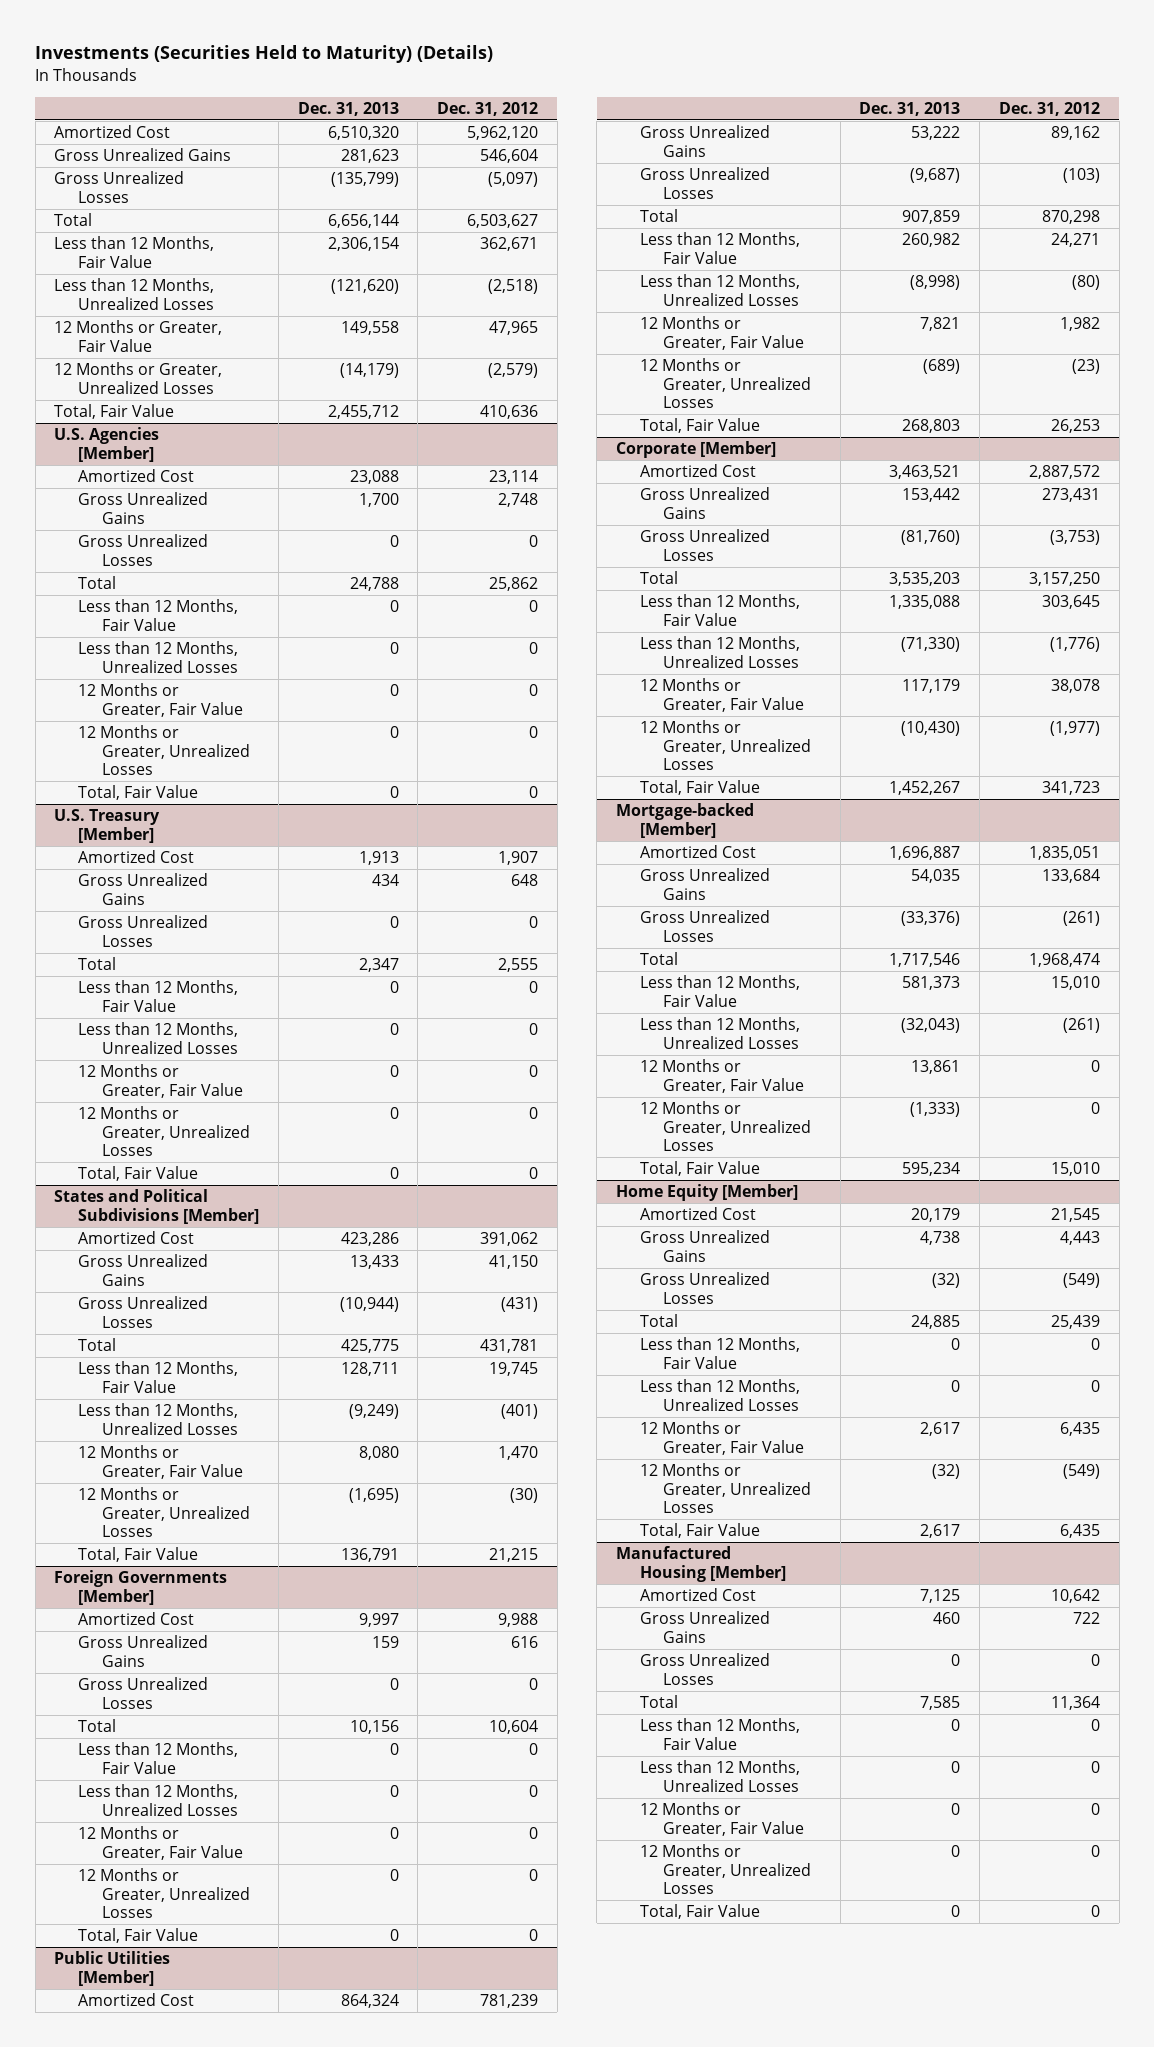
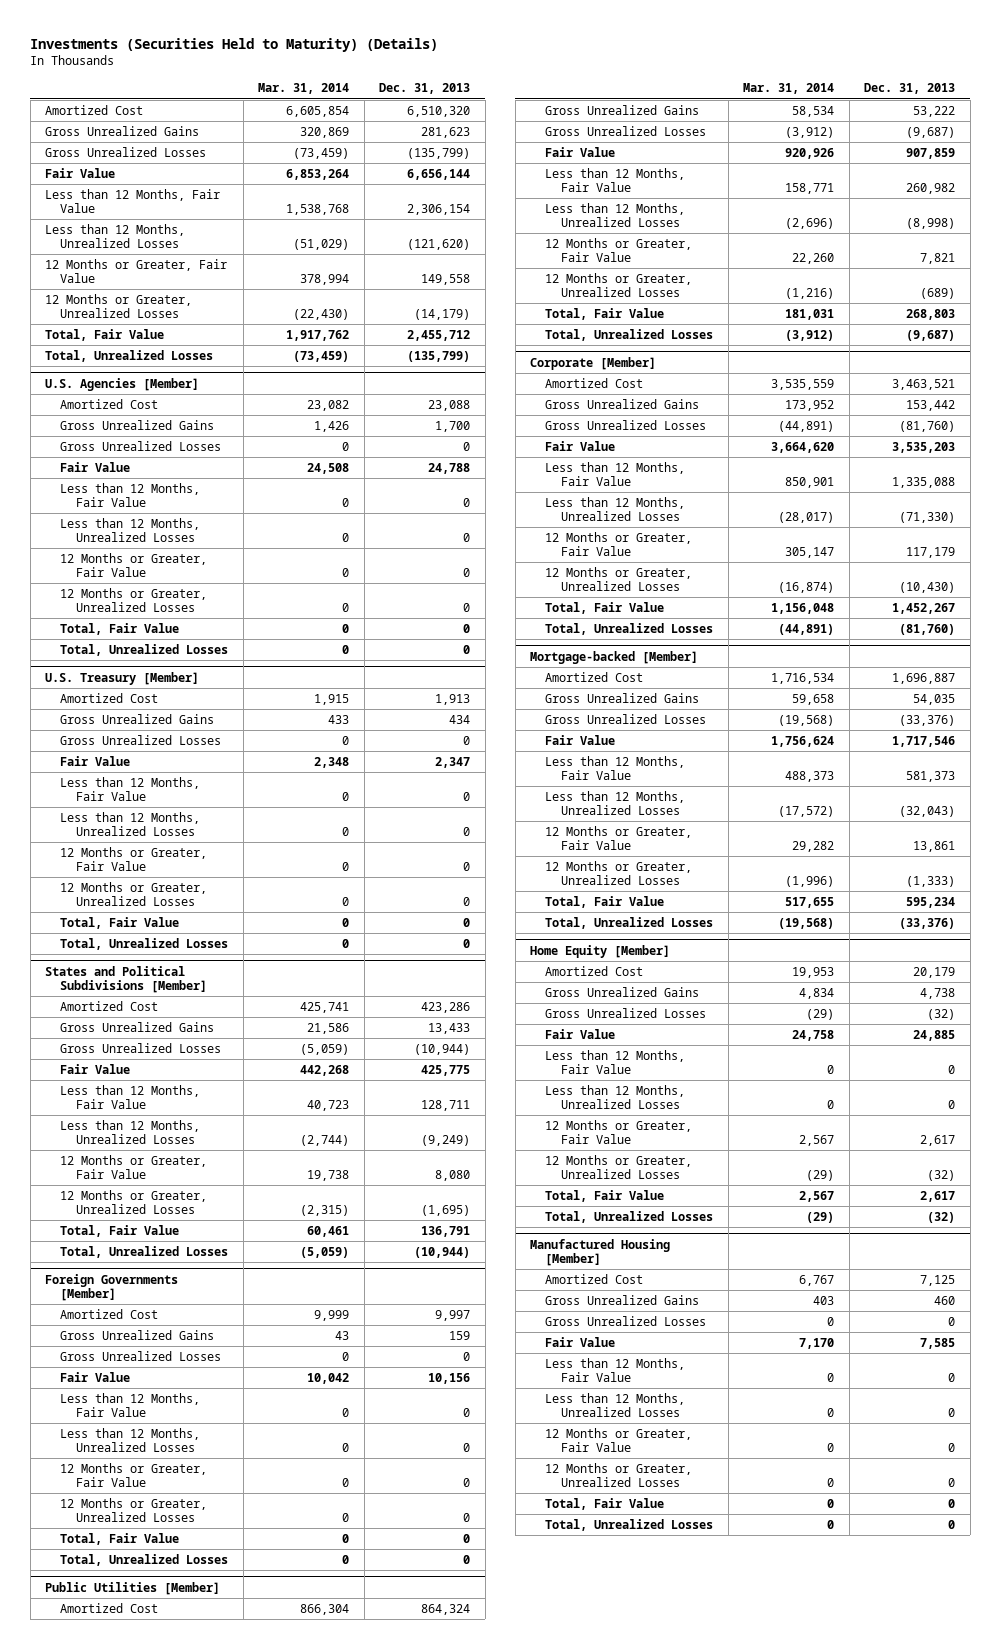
- | Dec. 31, 2013 | Dec. 31, 2012
+ | Mar. 31, 2014 | Dec. 31, 2013
- Total | 6,656,144 | 6,503,627
+ Fair Value | 6,853,264 | 6,656,144
+ Total, Unrealized Losses | (73,459) | (135,799)
@ U.S. Agencies [Member]
- Total | 24,788 | 25,862
+ Fair Value | 24,508 | 24,788
+ Total, Unrealized Losses | 0 | 0
@ U.S. Treasury [Member]
- Total | 2,347 | 2,555
+ Fair Value | 2,348 | 2,347
+ Total, Unrealized Losses | 0 | 0
@ States and Political Subdivisions [Member]
- Total | 425,775 | 431,781
+ Fair Value | 442,268 | 425,775
+ Total, Unrealized Losses | (5,059) | (10,944)
@ Foreign Governments [Member]
- Total | 10,156 | 10,604
+ Fair Value | 10,042 | 10,156
+ Total, Unrealized Losses | 0 | 0
@ Public Utilities [Member]
- Total | 907,859 | 870,298
+ Fair Value | 920,926 | 907,859
+ Total, Unrealized Losses | (3,912) | (9,687)
@ Corporate [Member]
- Total | 3,535,203 | 3,157,250
+ Fair Value | 3,664,620 | 3,535,203
+ Total, Unrealized Losses | (44,891) | (81,760)
@ Mortgage-backed [Member]
- Total | 1,717,546 | 1,968,474
+ Fair Value | 1,756,624 | 1,717,546
+ Total, Unrealized Losses | (19,568) | (33,376)
@ Home Equity [Member]
- Total | 24,885 | 25,439
+ Fair Value | 24,758 | 24,885
+ Total, Unrealized Losses | (29) | (32)
@ Manufactured Housing [Member]
- Total | 7,585 | 11,364
+ Fair Value | 7,170 | 7,585
+ Total, Unrealized Losses | 0 | 0

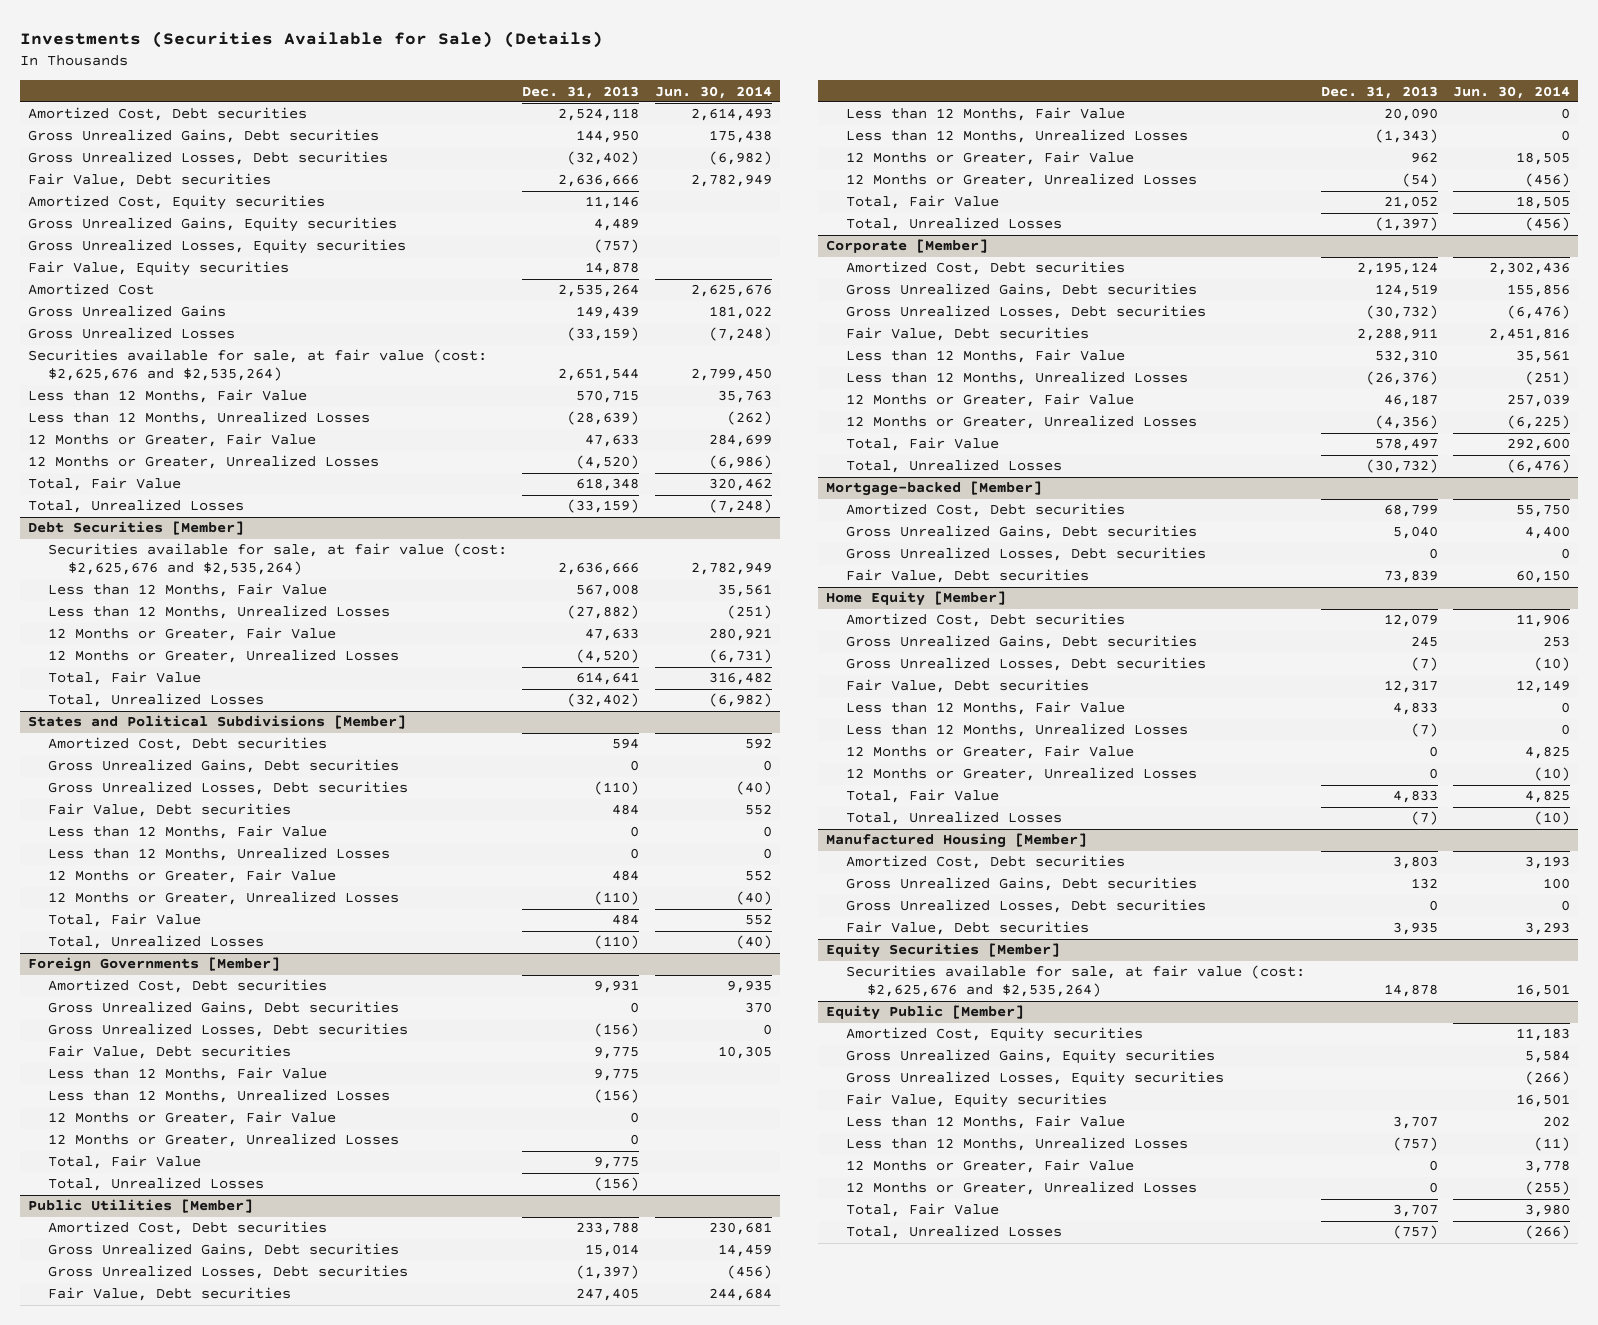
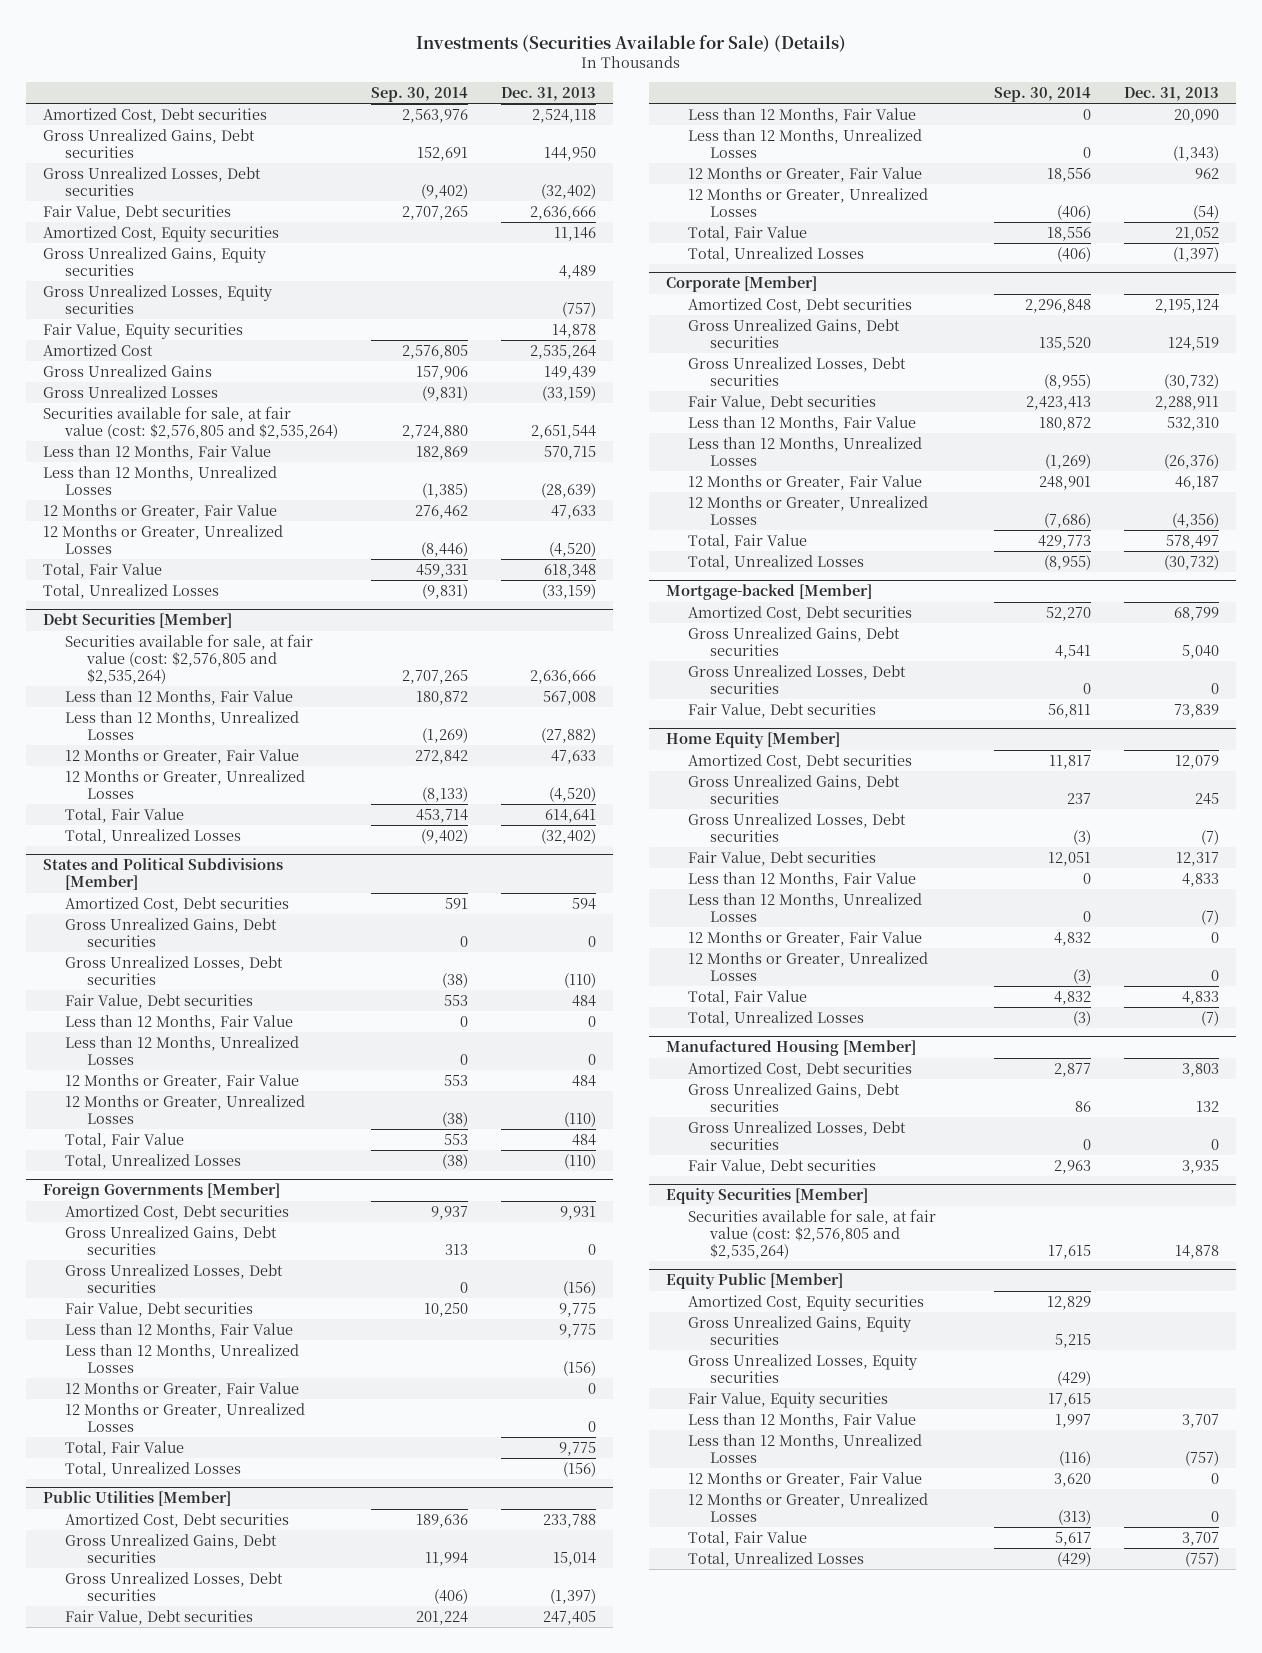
- | Dec. 31, 2013 | Jun. 30, 2014
+ | Sep. 30, 2014 | Dec. 31, 2013
- Securities available for sale, at fair value (cost: $2,625,676 and $2,535,264) | 2,651,544 | 2,799,450
+ Securities available for sale, at fair value (cost: $2,576,805 and $2,535,264) | 2,724,880 | 2,651,544
@ Debt Securities [Member]
- Securities available for sale, at fair value (cost: $2,625,676 and $2,535,264) | 2,636,666 | 2,782,949
+ Securities available for sale, at fair value (cost: $2,576,805 and $2,535,264) | 2,707,265 | 2,636,666
@ Equity Securities [Member]
- Securities available for sale, at fair value (cost: $2,625,676 and $2,535,264) | 14,878 | 16,501
+ Securities available for sale, at fair value (cost: $2,576,805 and $2,535,264) | 17,615 | 14,878

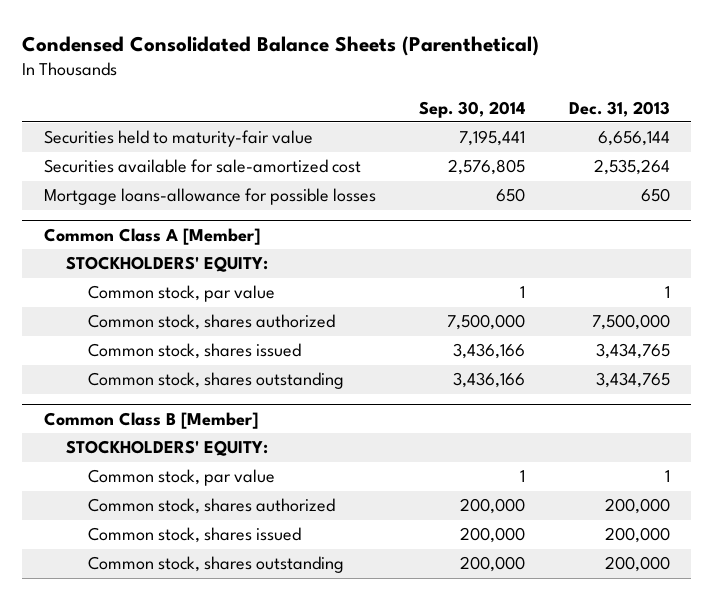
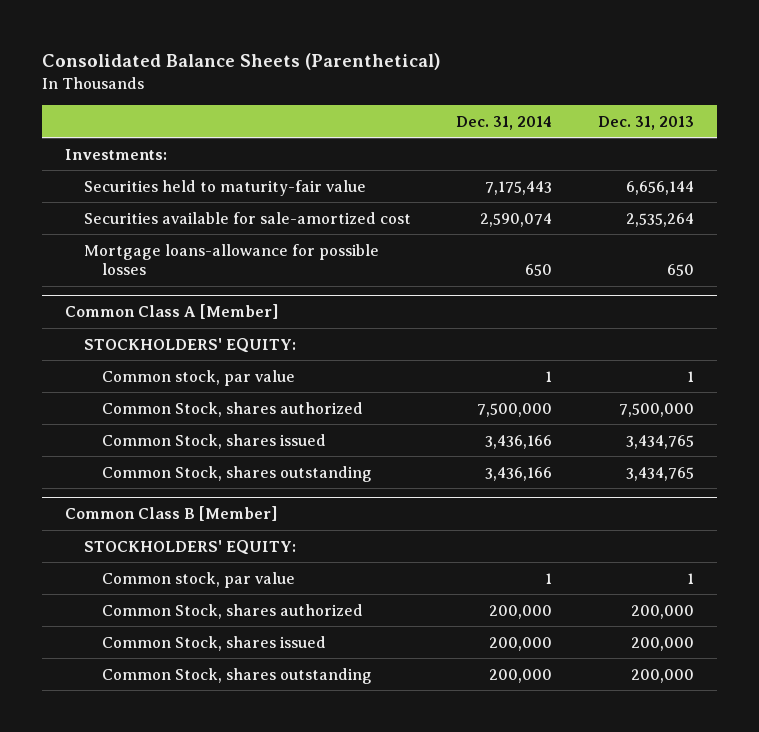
- Condensed Consolidated Balance Sheets (Parenthetical)
+ Consolidated Balance Sheets (Parenthetical)
- | Sep. 30, 2014 | Dec. 31, 2013
+ | Dec. 31, 2014 | Dec. 31, 2013
+ Investments:
@ Common Class A [Member]
- Common stock, shares authorized | 7,500,000 | 7,500,000
- Common stock, shares issued | 3,436,166 | 3,434,765
- Common stock, shares outstanding | 3,436,166 | 3,434,765
+ Common Stock, shares authorized | 7,500,000 | 7,500,000
+ Common Stock, shares issued | 3,436,166 | 3,434,765
+ Common Stock, shares outstanding | 3,436,166 | 3,434,765
@ Common Class B [Member]
- Common stock, shares authorized | 200,000 | 200,000
- Common stock, shares issued | 200,000 | 200,000
- Common stock, shares outstanding | 200,000 | 200,000
+ Common Stock, shares authorized | 200,000 | 200,000
+ Common Stock, shares issued | 200,000 | 200,000
+ Common Stock, shares outstanding | 200,000 | 200,000

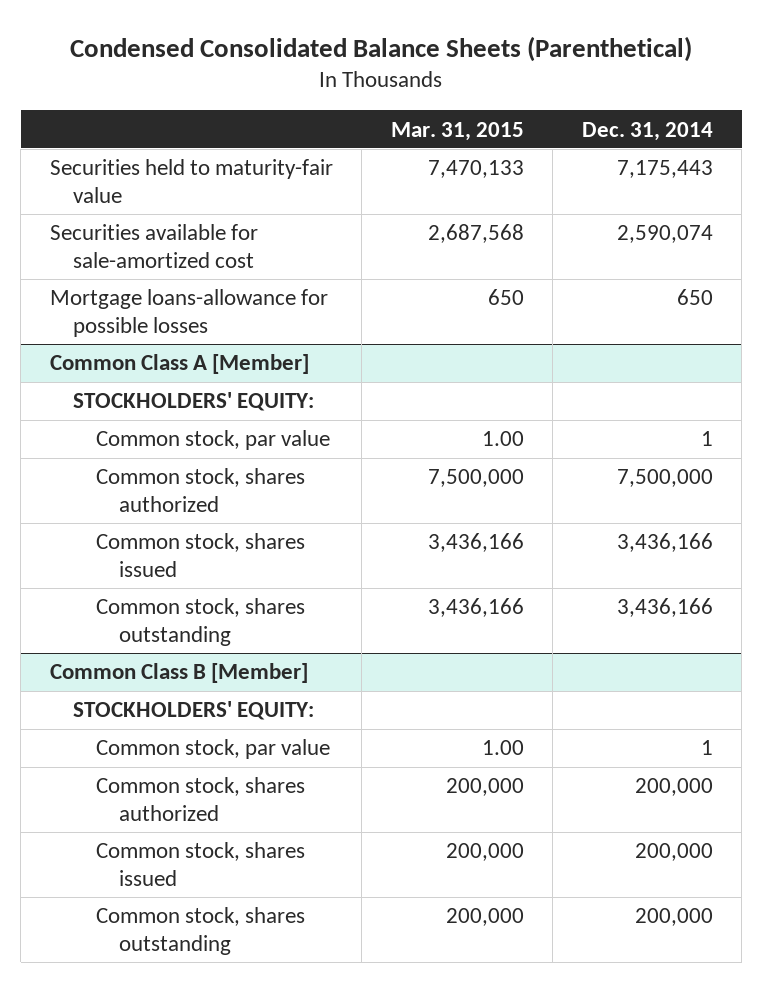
- Consolidated Balance Sheets (Parenthetical)
+ Condensed Consolidated Balance Sheets (Parenthetical)
- | Dec. 31, 2014 | Dec. 31, 2013
+ | Mar. 31, 2015 | Dec. 31, 2014
- Investments:
@ Common Class A [Member]
- Common Stock, shares authorized | 7,500,000 | 7,500,000
- Common Stock, shares issued | 3,436,166 | 3,434,765
- Common Stock, shares outstanding | 3,436,166 | 3,434,765
+ Common stock, shares authorized | 7,500,000 | 7,500,000
+ Common stock, shares issued | 3,436,166 | 3,436,166
+ Common stock, shares outstanding | 3,436,166 | 3,436,166
@ Common Class B [Member]
- Common Stock, shares authorized | 200,000 | 200,000
- Common Stock, shares issued | 200,000 | 200,000
- Common Stock, shares outstanding | 200,000 | 200,000
+ Common stock, shares authorized | 200,000 | 200,000
+ Common stock, shares issued | 200,000 | 200,000
+ Common stock, shares outstanding | 200,000 | 200,000

